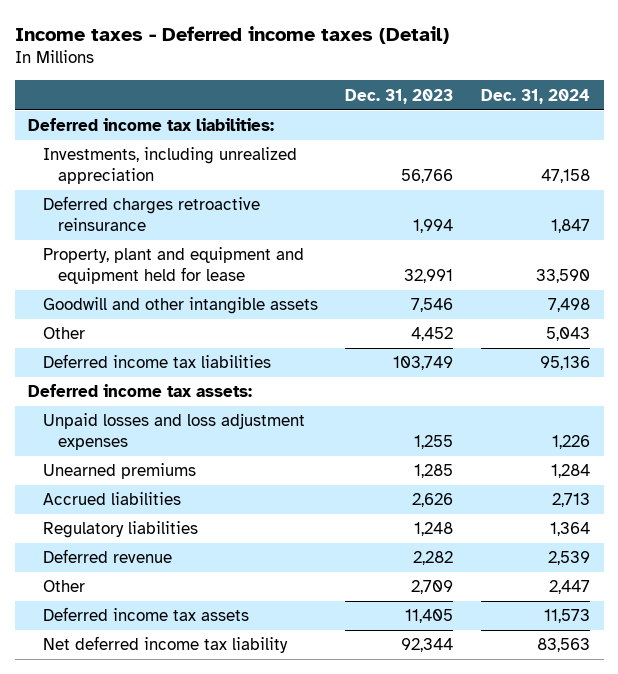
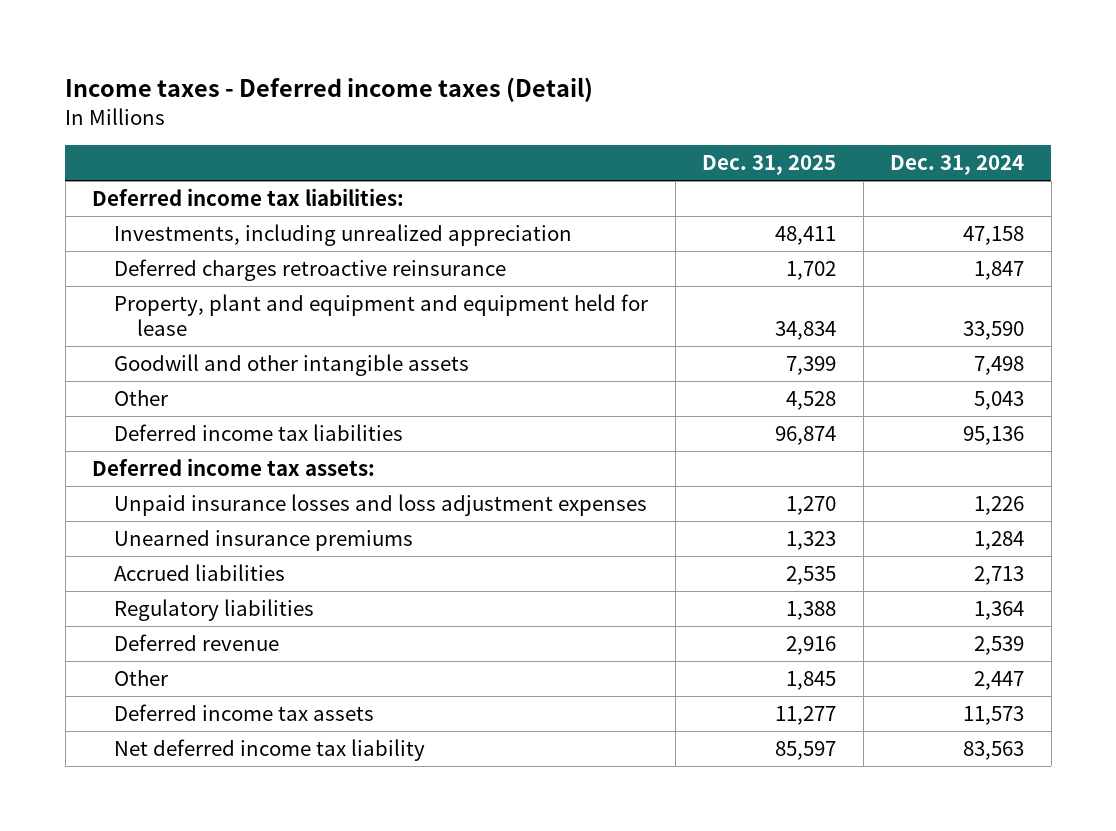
- | Dec. 31, 2023 | Dec. 31, 2024
+ | Dec. 31, 2025 | Dec. 31, 2024
- Unpaid losses and loss adjustment expenses | 1,255 | 1,226
- Unearned premiums | 1,285 | 1,284
+ Unpaid insurance losses and loss adjustment expenses | 1,270 | 1,226
+ Unearned insurance premiums | 1,323 | 1,284

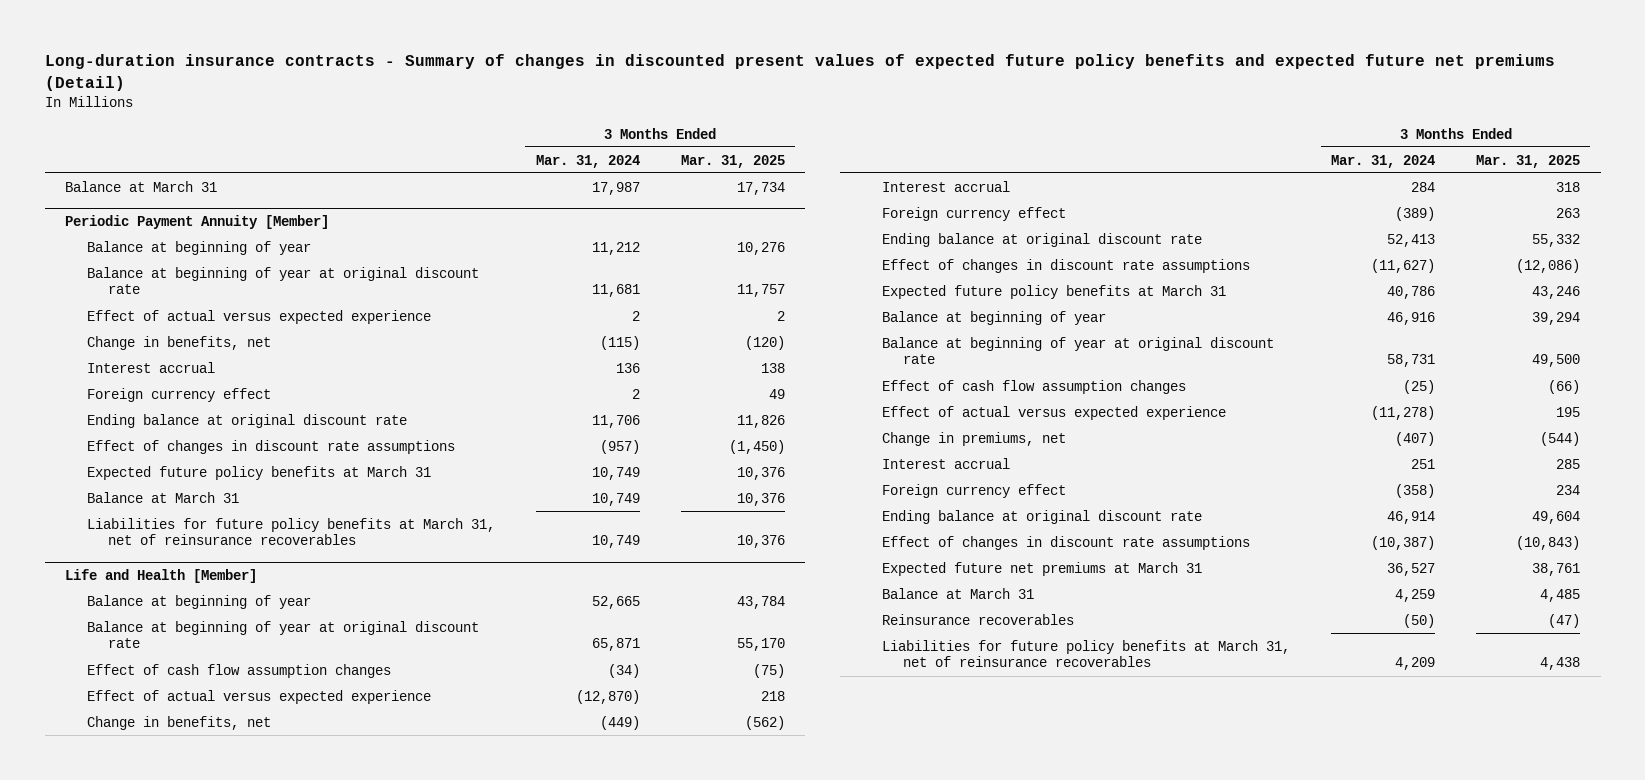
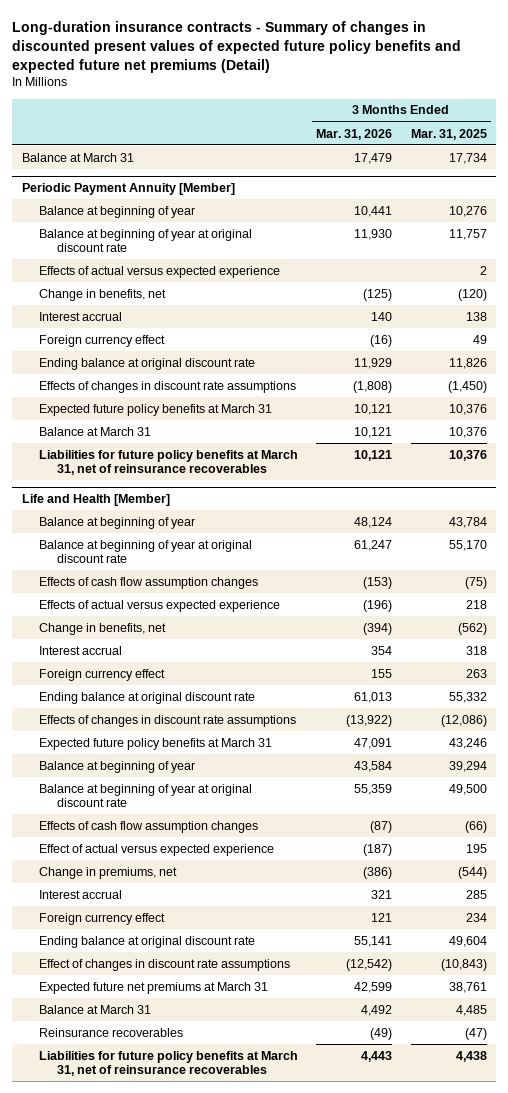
- | 3 Months Ended Mar. 31, 2024 | 3 Months Ended Mar. 31, 2025
+ | 3 Months Ended Mar. 31, 2026 | 3 Months Ended Mar. 31, 2025
@ Periodic Payment Annuity [Member]
- Effect of actual versus expected experience | 2 | 2
+ Effects of actual versus expected experience | | 2
- Effect of changes in discount rate assumptions | (957) | (1,450)
+ Effects of changes in discount rate assumptions | (1,808) | (1,450)
@ Life and Health [Member]
- Effect of cash flow assumption changes | (34) | (75)
- Effect of actual versus expected experience | (12,870) | 218
+ Effects of cash flow assumption changes | (153) | (75)
+ Effects of actual versus expected experience | (196) | 218
- Effect of changes in discount rate assumptions | (11,627) | (12,086)
+ Effects of changes in discount rate assumptions | (13,922) | (12,086)
- Effect of cash flow assumption changes | (25) | (66)
+ Effects of cash flow assumption changes | (87) | (66)

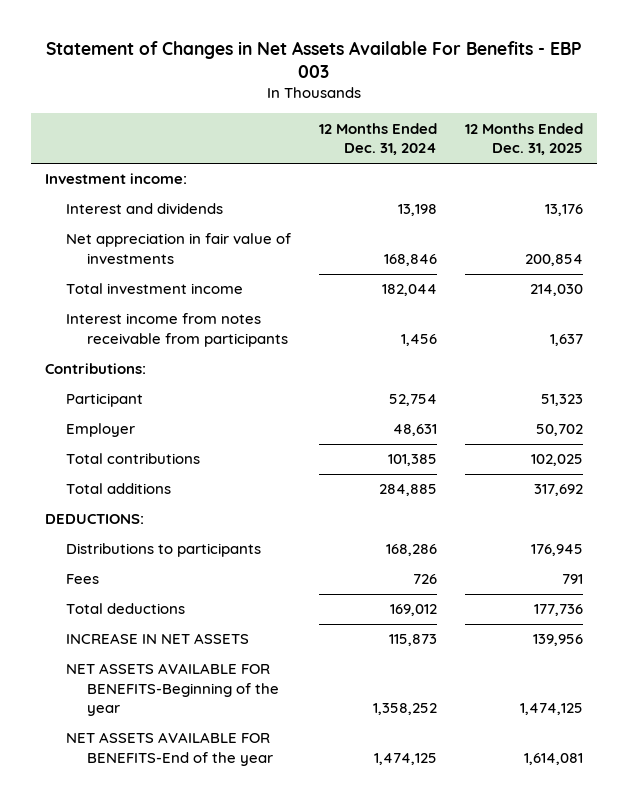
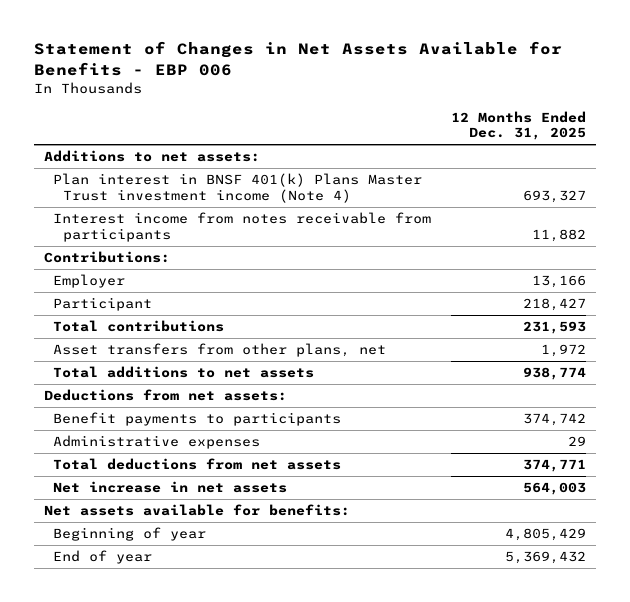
- Statement of Changes in Net Assets Available For Benefits - EBP 003
+ Statement of Changes in Net Assets Available for Benefits - EBP 006
- | 12 Months Ended Dec. 31, 2024 | 12 Months Ended Dec. 31, 2025
+ | 12 Months Ended Dec. 31, 2025
- Investment income:
- Interest and dividends | 13,198 | 13,176
- Net appreciation in fair value of investments | 168,846 | 200,854
- Total investment income | 182,044 | 214,030
- Interest income from notes receivable from participants | 1,456 | 1,637
+ Additions to net assets:
+ Plan interest in BNSF 401(k) Plans Master Trust investment income (Note 4) | 693,327
+ Interest income from notes receivable from participants | 11,882
- Participant | 52,754 | 51,323
- Employer | 48,631 | 50,702
- Total contributions | 101,385 | 102,025
- Total additions | 284,885 | 317,692
- DEDUCTIONS:
- Distributions to participants | 168,286 | 176,945
- Fees | 726 | 791
- Total deductions | 169,012 | 177,736
- INCREASE IN NET ASSETS | 115,873 | 139,956
- NET ASSETS AVAILABLE FOR BENEFITS-Beginning of the year | 1,358,252 | 1,474,125
- NET ASSETS AVAILABLE FOR BENEFITS-End of the year | 1,474,125 | 1,614,081
+ Employer | 13,166
+ Participant | 218,427
+ Total contributions | 231,593
+ Asset transfers from other plans, net | 1,972
+ Total additions to net assets | 938,774
+ Deductions from net assets:
+ Benefit payments to participants | 374,742
+ Administrative expenses | 29
+ Total deductions from net assets | 374,771
+ Net increase in net assets | 564,003
+ Net assets available for benefits:
+ Beginning of year | 4,805,429
+ End of year | 5,369,432

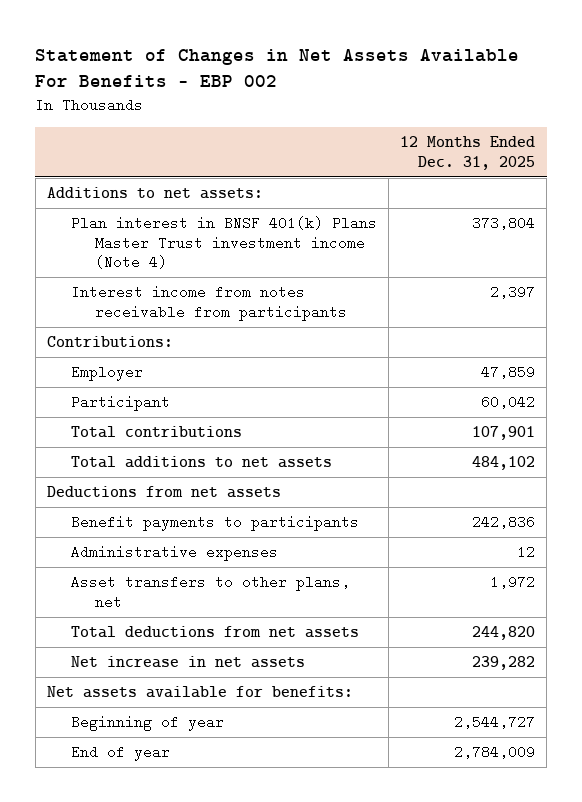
- Statement of Changes in Net Assets Available for Benefits - EBP 006
+ Statement of Changes in Net Assets Available For Benefits - EBP 002
- Plan interest in BNSF 401(k) Plans Master Trust investment income (Note 4) | 693,327
- Interest income from notes receivable from participants | 11,882
+ Plan interest in BNSF 401(k) Plans Master Trust investment income (Note 4) | 373,804
+ Interest income from notes receivable from participants | 2,397
- Employer | 13,166
- Participant | 218,427
- Total contributions | 231,593
- Asset transfers from other plans, net | 1,972
- Total additions to net assets | 938,774
- Deductions from net assets:
- Benefit payments to participants | 374,742
- Administrative expenses | 29
- Total deductions from net assets | 374,771
- Net increase in net assets | 564,003
+ Employer | 47,859
+ Participant | 60,042
+ Total contributions | 107,901
+ Total additions to net assets | 484,102
+ Deductions from net assets
+ Benefit payments to participants | 242,836
+ Administrative expenses | 12
+ Asset transfers to other plans, net | 1,972
+ Total deductions from net assets | 244,820
+ Net increase in net assets | 239,282
- Beginning of year | 4,805,429
- End of year | 5,369,432
+ Beginning of year | 2,544,727
+ End of year | 2,784,009

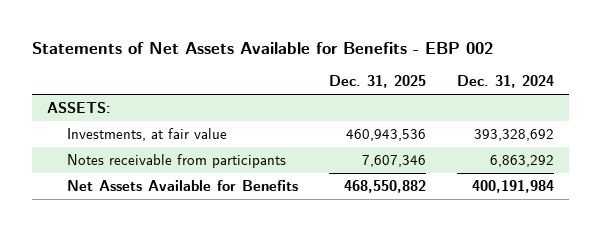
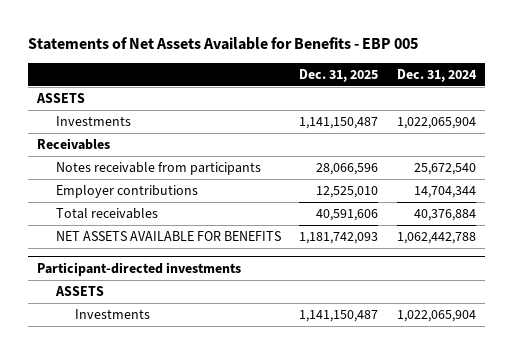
- Statements of Net Assets Available for Benefits - EBP 002
+ Statements of Net Assets Available for Benefits - EBP 005
- ASSETS:
- Investments, at fair value | 460,943,536 | 393,328,692
- Notes receivable from participants | 7,607,346 | 6,863,292
- Net Assets Available for Benefits | 468,550,882 | 400,191,984
+ ASSETS
+ Investments | 1,141,150,487 | 1,022,065,904
+ Receivables
+ Notes receivable from participants | 28,066,596 | 25,672,540
+ Employer contributions | 12,525,010 | 14,704,344
+ Total receivables | 40,591,606 | 40,376,884
+ NET ASSETS AVAILABLE FOR BENEFITS | 1,181,742,093 | 1,062,442,788
+ Participant-directed investments
+ ASSETS
+ Investments | 1,141,150,487 | 1,022,065,904

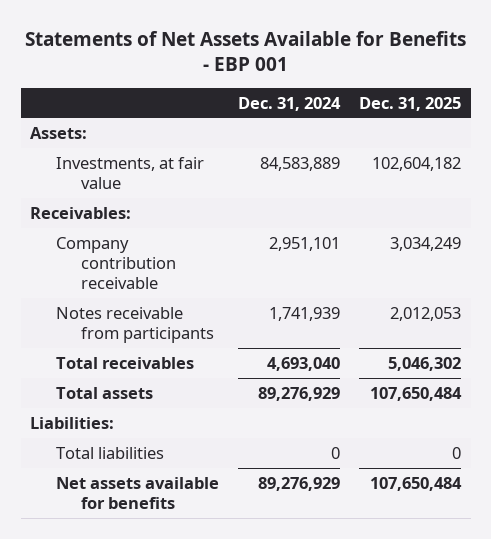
- Statements of Net Assets Available for Benefits - EBP 005
+ Statements of Net Assets Available for Benefits - EBP 001
- | Dec. 31, 2025 | Dec. 31, 2024
+ | Dec. 31, 2024 | Dec. 31, 2025
- ASSETS
- Investments | 1,141,150,487 | 1,022,065,904
- Receivables
- Notes receivable from participants | 28,066,596 | 25,672,540
- Employer contributions | 12,525,010 | 14,704,344
- Total receivables | 40,591,606 | 40,376,884
- NET ASSETS AVAILABLE FOR BENEFITS | 1,181,742,093 | 1,062,442,788
- Participant-directed investments
- ASSETS
- Investments | 1,141,150,487 | 1,022,065,904
+ Assets:
+ Investments, at fair value | 84,583,889 | 102,604,182
+ Receivables:
+ Company contribution receivable | 2,951,101 | 3,034,249
+ Notes receivable from participants | 1,741,939 | 2,012,053
+ Total receivables | 4,693,040 | 5,046,302
+ Total assets | 89,276,929 | 107,650,484
+ Liabilities:
+ Total liabilities | 0 | 0
+ Net assets available for benefits | 89,276,929 | 107,650,484

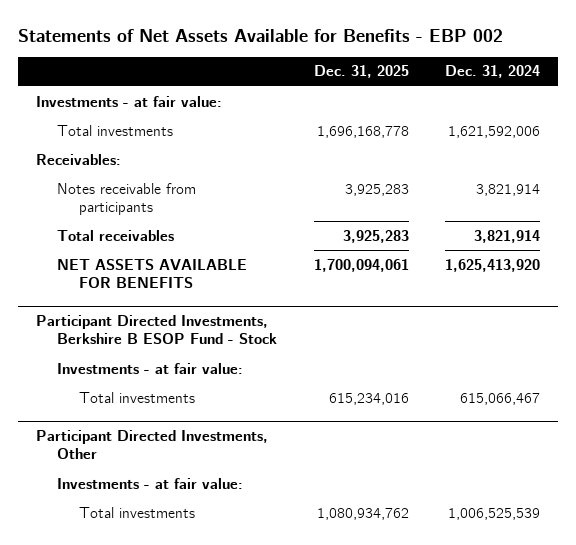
- Statements of Net Assets Available for Benefits - EBP 001
+ Statements of Net Assets Available for Benefits - EBP 002
- | Dec. 31, 2024 | Dec. 31, 2025
+ | Dec. 31, 2025 | Dec. 31, 2024
- Assets:
- Investments, at fair value | 84,583,889 | 102,604,182
+ Investments - at fair value:
+ Total investments | 1,696,168,778 | 1,621,592,006
- Company contribution receivable | 2,951,101 | 3,034,249
- Notes receivable from participants | 1,741,939 | 2,012,053
- Total receivables | 4,693,040 | 5,046,302
- Total assets | 89,276,929 | 107,650,484
- Liabilities:
- Total liabilities | 0 | 0
- Net assets available for benefits | 89,276,929 | 107,650,484
+ Notes receivable from participants | 3,925,283 | 3,821,914
+ Total receivables | 3,925,283 | 3,821,914
+ NET ASSETS AVAILABLE FOR BENEFITS | 1,700,094,061 | 1,625,413,920
+ Participant Directed Investments, Berkshire B ESOP Fund - Stock
+ Investments - at fair value:
+ Total investments | 615,234,016 | 615,066,467
+ Participant Directed Investments, Other
+ Investments - at fair value:
+ Total investments | 1,080,934,762 | 1,006,525,539

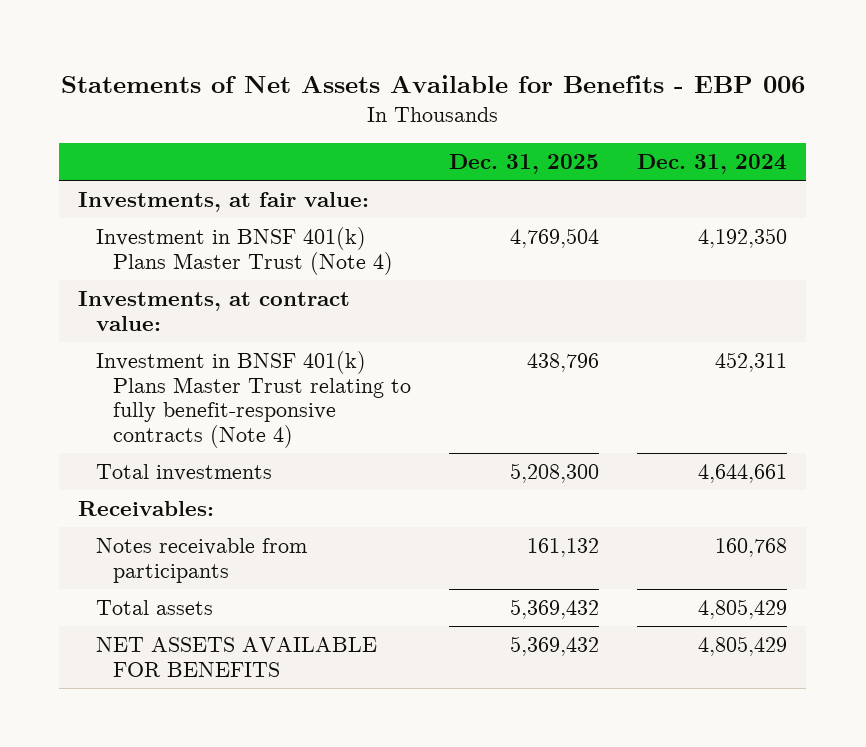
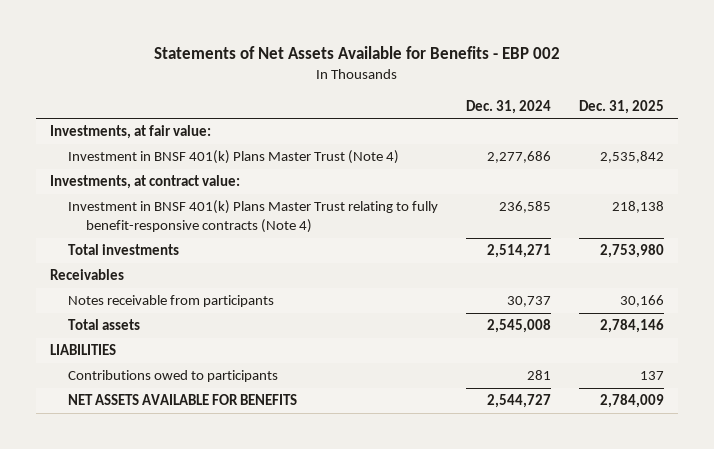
- Statements of Net Assets Available for Benefits - EBP 006
+ Statements of Net Assets Available for Benefits - EBP 002
- | Dec. 31, 2025 | Dec. 31, 2024
+ | Dec. 31, 2024 | Dec. 31, 2025
- Investment in BNSF 401(k) Plans Master Trust (Note 4) | 4,769,504 | 4,192,350
+ Investment in BNSF 401(k) Plans Master Trust (Note 4) | 2,277,686 | 2,535,842
- Investment in BNSF 401(k) Plans Master Trust relating to fully benefit-responsive contracts (Note 4) | 438,796 | 452,311
- Total investments | 5,208,300 | 4,644,661
- Receivables:
- Notes receivable from participants | 161,132 | 160,768
- Total assets | 5,369,432 | 4,805,429
- NET ASSETS AVAILABLE FOR BENEFITS | 5,369,432 | 4,805,429
+ Investment in BNSF 401(k) Plans Master Trust relating to fully benefit-responsive contracts (Note 4) | 236,585 | 218,138
+ Total investments | 2,514,271 | 2,753,980
+ Receivables
+ Notes receivable from participants | 30,737 | 30,166
+ Total assets | 2,545,008 | 2,784,146
+ LIABILITIES
+ Contributions owed to participants | 281 | 137
+ NET ASSETS AVAILABLE FOR BENEFITS | 2,544,727 | 2,784,009

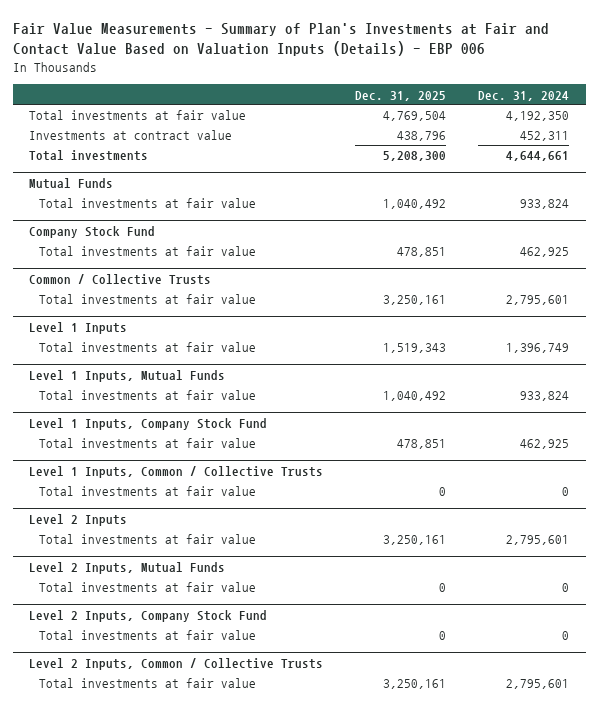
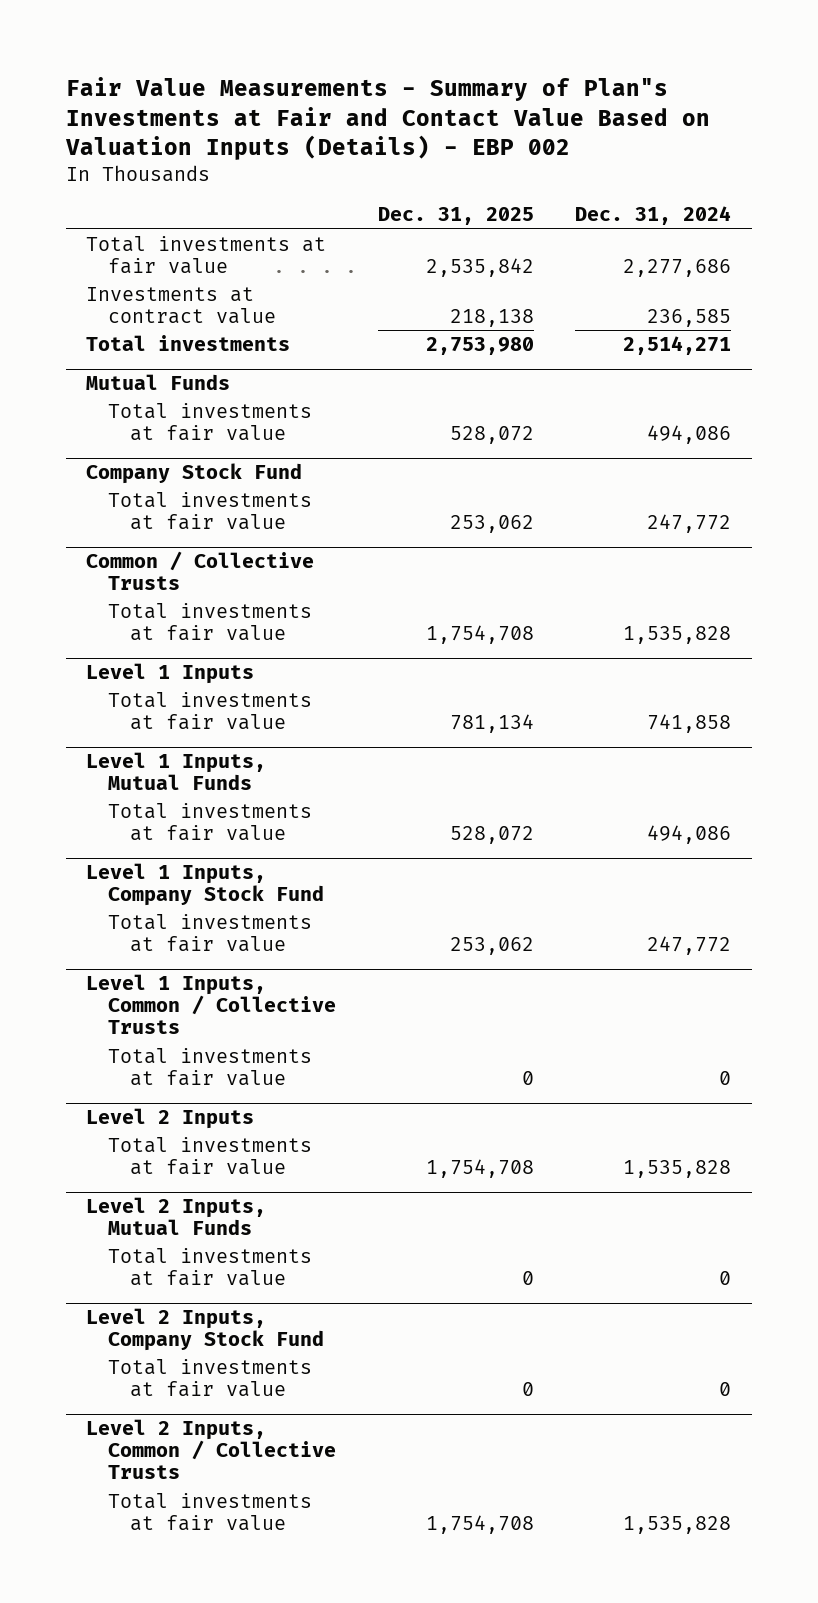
- Fair Value Measurements - Summary of Plan's Investments at Fair and Contact Value Based on Valuation Inputs (Details) - EBP 006
+ Fair Value Measurements - Summary of Plan"s Investments at Fair and Contact Value Based on Valuation Inputs (Details) - EBP 002
- Total investments at fair value | 4,769,504 | 4,192,350
- Investments at contract value | 438,796 | 452,311
- Total investments | 5,208,300 | 4,644,661
+ Total investments at fair value | 2,535,842 | 2,277,686
+ Investments at contract value | 218,138 | 236,585
+ Total investments | 2,753,980 | 2,514,271
@ Mutual Funds
- Total investments at fair value | 1,040,492 | 933,824
+ Total investments at fair value | 528,072 | 494,086
@ Company Stock Fund
- Total investments at fair value | 478,851 | 462,925
+ Total investments at fair value | 253,062 | 247,772
@ Common / Collective Trusts
- Total investments at fair value | 3,250,161 | 2,795,601
+ Total investments at fair value | 1,754,708 | 1,535,828
@ Level 1 Inputs
- Total investments at fair value | 1,519,343 | 1,396,749
+ Total investments at fair value | 781,134 | 741,858
@ Level 1 Inputs, Mutual Funds
- Total investments at fair value | 1,040,492 | 933,824
+ Total investments at fair value | 528,072 | 494,086
@ Level 1 Inputs, Company Stock Fund
- Total investments at fair value | 478,851 | 462,925
+ Total investments at fair value | 253,062 | 247,772
@ Level 2 Inputs
- Total investments at fair value | 3,250,161 | 2,795,601
+ Total investments at fair value | 1,754,708 | 1,535,828
@ Level 2 Inputs, Common / Collective Trusts
- Total investments at fair value | 3,250,161 | 2,795,601
+ Total investments at fair value | 1,754,708 | 1,535,828

